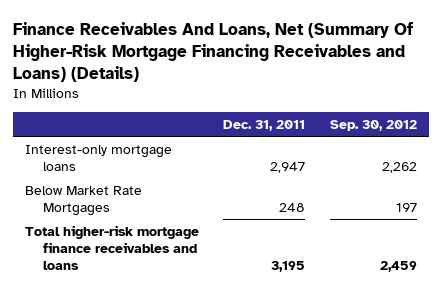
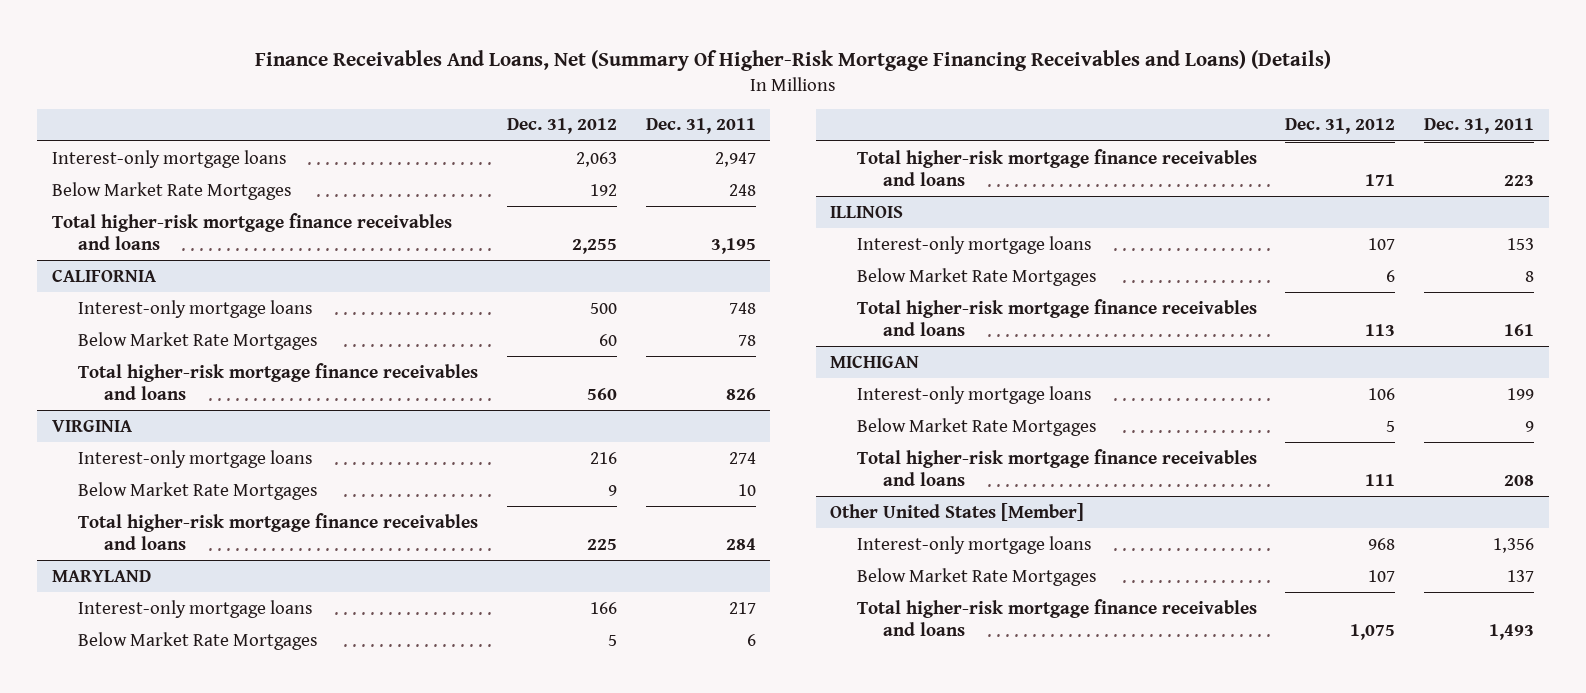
- | Dec. 31, 2011 | Sep. 30, 2012
+ | Dec. 31, 2012 | Dec. 31, 2011
+ CALIFORNIA
+ Interest-only mortgage loans | 500 | 748
+ Below Market Rate Mortgages | 60 | 78
+ Total higher-risk mortgage finance receivables and loans | 560 | 826
+ VIRGINIA
+ Interest-only mortgage loans | 216 | 274
+ Below Market Rate Mortgages | 9 | 10
+ Total higher-risk mortgage finance receivables and loans | 225 | 284
+ MARYLAND
+ Interest-only mortgage loans | 166 | 217
+ Below Market Rate Mortgages | 5 | 6
+ Total higher-risk mortgage finance receivables and loans | 171 | 223
+ ILLINOIS
+ Interest-only mortgage loans | 107 | 153
+ Below Market Rate Mortgages | 6 | 8
+ Total higher-risk mortgage finance receivables and loans | 113 | 161
+ MICHIGAN
+ Interest-only mortgage loans | 106 | 199
+ Below Market Rate Mortgages | 5 | 9
+ Total higher-risk mortgage finance receivables and loans | 111 | 208
+ Other United States [Member]
+ Interest-only mortgage loans | 968 | 1,356
+ Below Market Rate Mortgages | 107 | 137
+ Total higher-risk mortgage finance receivables and loans | 1,075 | 1,493

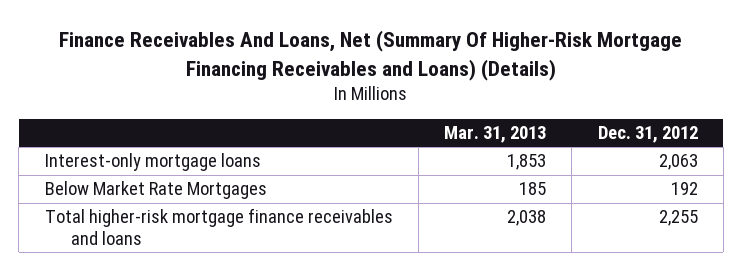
- | Dec. 31, 2012 | Dec. 31, 2011
+ | Mar. 31, 2013 | Dec. 31, 2012
- CALIFORNIA
- Interest-only mortgage loans | 500 | 748
- Below Market Rate Mortgages | 60 | 78
- Total higher-risk mortgage finance receivables and loans | 560 | 826
- VIRGINIA
- Interest-only mortgage loans | 216 | 274
- Below Market Rate Mortgages | 9 | 10
- Total higher-risk mortgage finance receivables and loans | 225 | 284
- MARYLAND
- Interest-only mortgage loans | 166 | 217
- Below Market Rate Mortgages | 5 | 6
- Total higher-risk mortgage finance receivables and loans | 171 | 223
- ILLINOIS
- Interest-only mortgage loans | 107 | 153
- Below Market Rate Mortgages | 6 | 8
- Total higher-risk mortgage finance receivables and loans | 113 | 161
- MICHIGAN
- Interest-only mortgage loans | 106 | 199
- Below Market Rate Mortgages | 5 | 9
- Total higher-risk mortgage finance receivables and loans | 111 | 208
- Other United States [Member]
- Interest-only mortgage loans | 968 | 1,356
- Below Market Rate Mortgages | 107 | 137
- Total higher-risk mortgage finance receivables and loans | 1,075 | 1,493

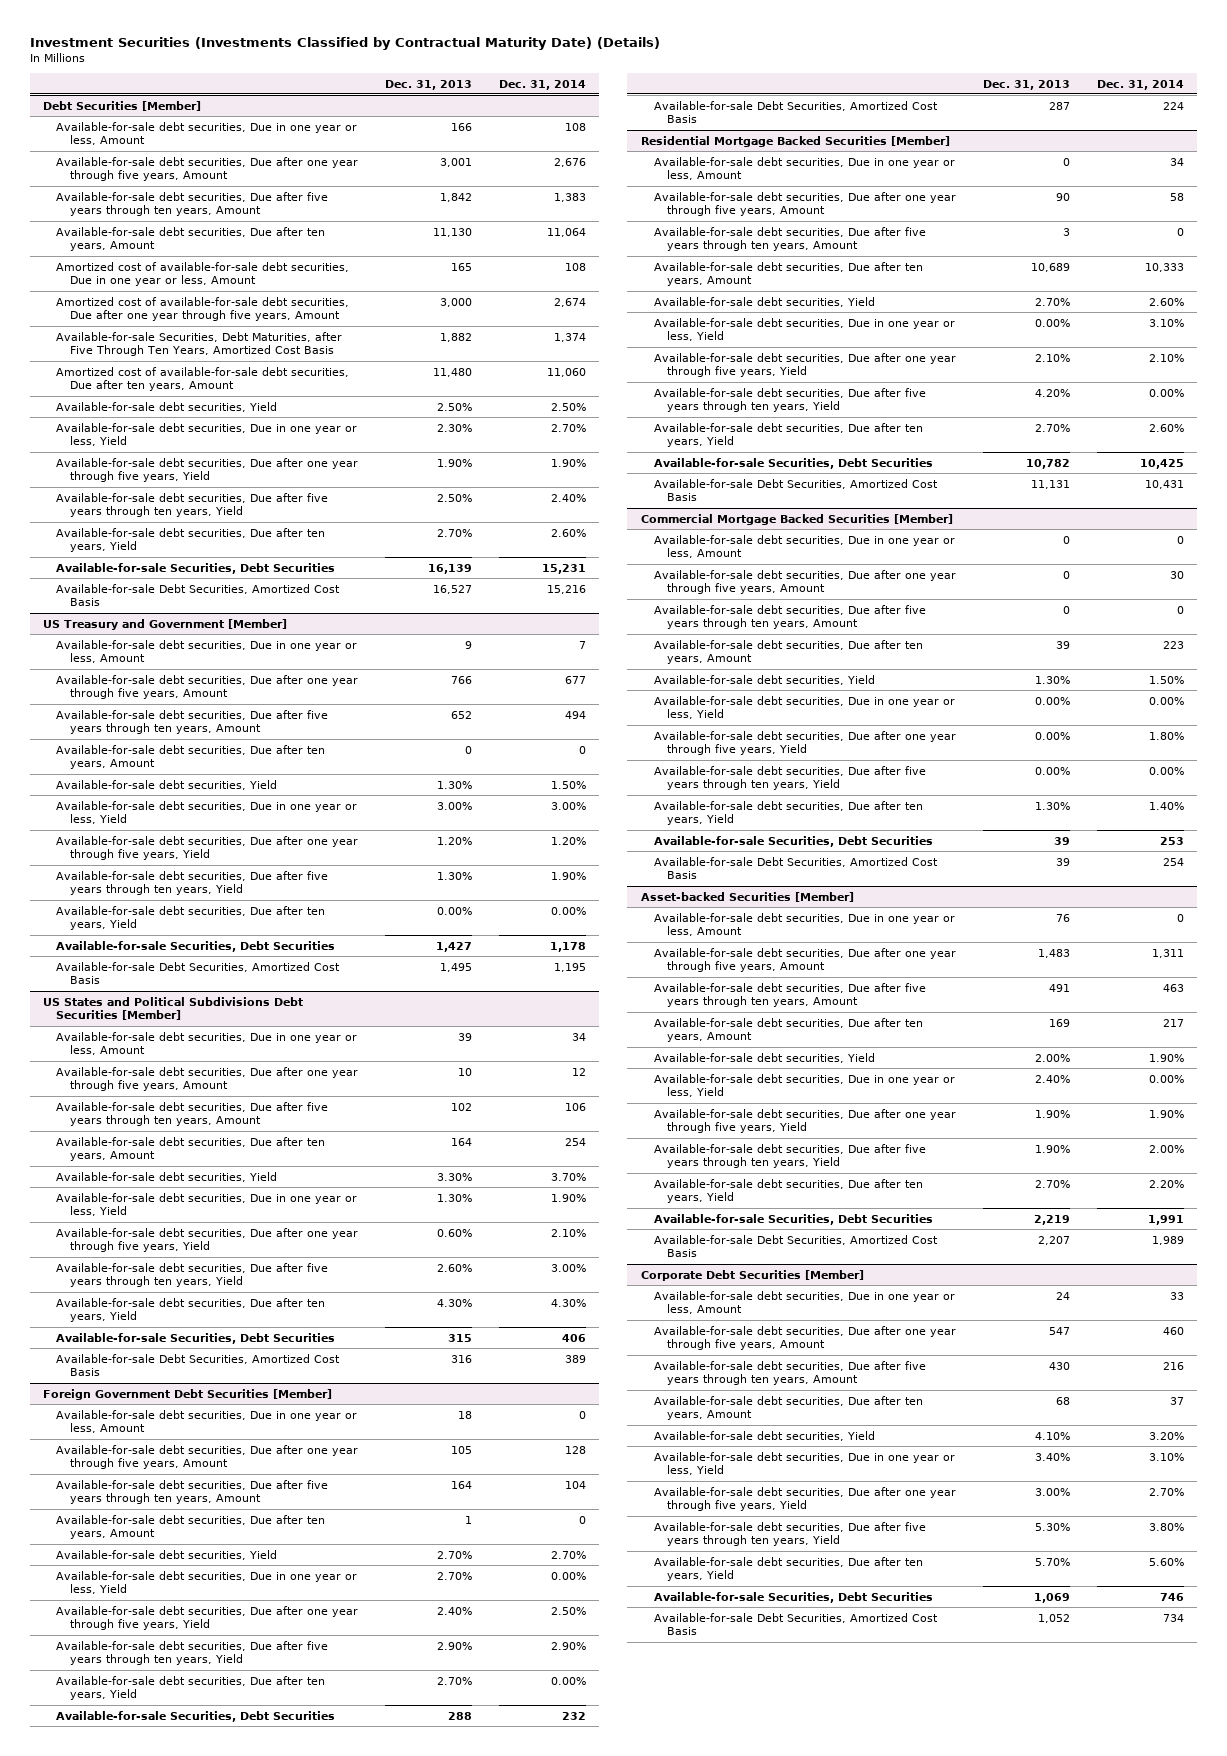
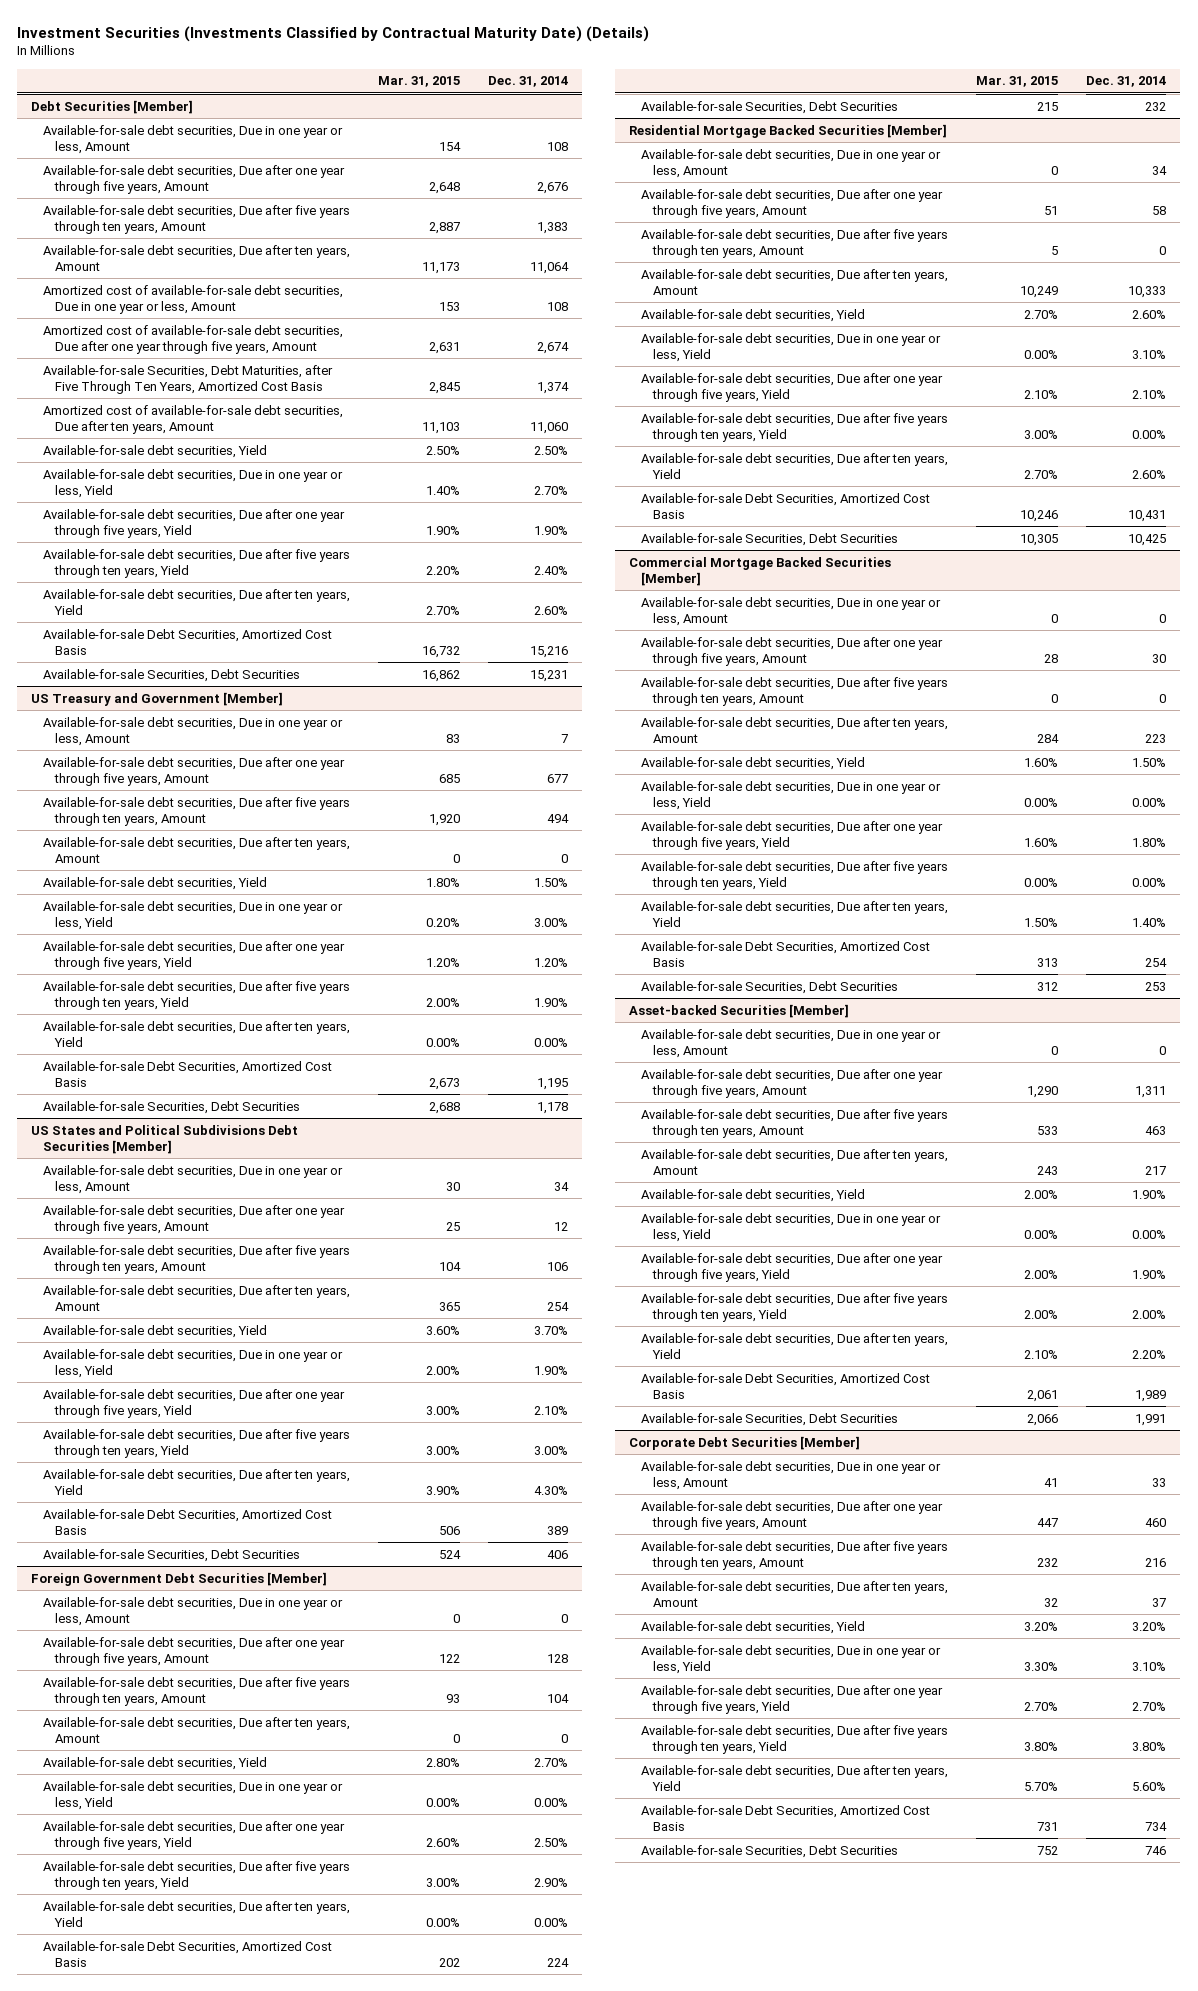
- | Dec. 31, 2013 | Dec. 31, 2014
+ | Mar. 31, 2015 | Dec. 31, 2014
@ Debt Securities [Member]
moved down: Available-for-sale Securities, Debt Securities | 16,862 | 15,231
@ US Treasury and Government [Member]
moved down: Available-for-sale Securities, Debt Securities | 2,688 | 1,178
@ US States and Political Subdivisions Debt Securities [Member]
moved down: Available-for-sale Securities, Debt Securities | 524 | 406
@ Foreign Government Debt Securities [Member]
moved down: Available-for-sale Securities, Debt Securities | 215 | 232
@ Residential Mortgage Backed Securities [Member]
moved down: Available-for-sale Securities, Debt Securities | 10,305 | 10,425
@ Commercial Mortgage Backed Securities [Member]
moved down: Available-for-sale Securities, Debt Securities | 312 | 253
@ Asset-backed Securities [Member]
moved down: Available-for-sale Securities, Debt Securities | 2,066 | 1,991
@ Corporate Debt Securities [Member]
moved down: Available-for-sale Securities, Debt Securities | 752 | 746

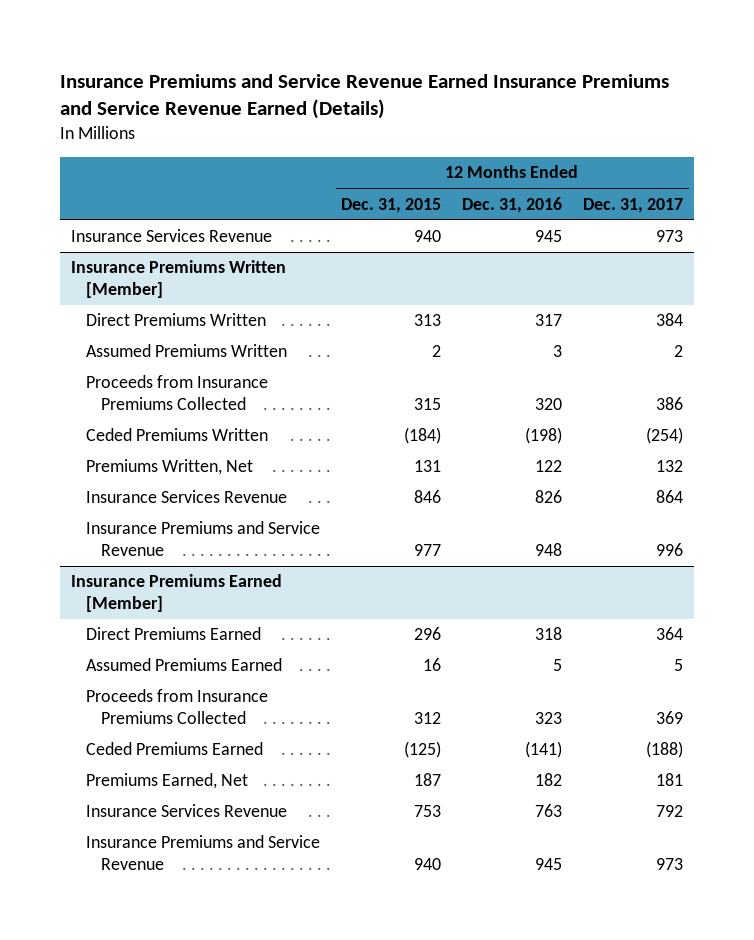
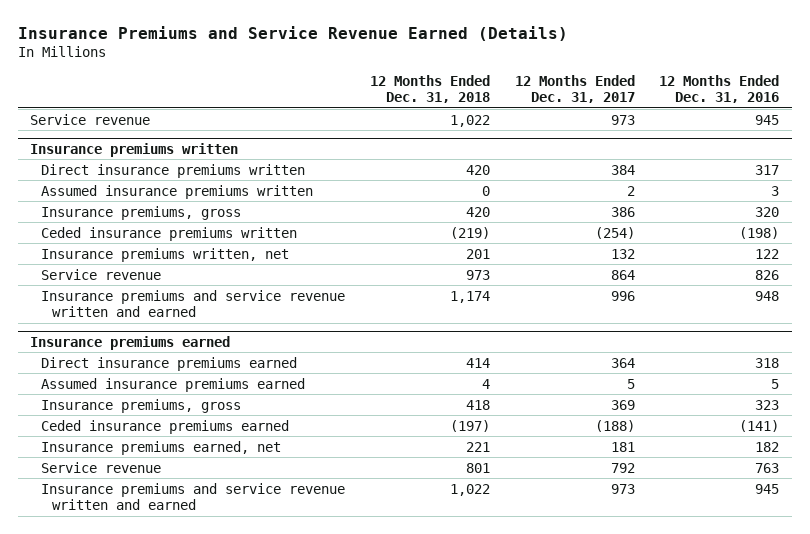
- Insurance Premiums and Service Revenue Earned Insurance Premiums and Service Revenue Earned (Details)
+ Insurance Premiums and Service Revenue Earned (Details)
- | 12 Months Ended Dec. 31, 2015 | 12 Months Ended Dec. 31, 2016 | 12 Months Ended Dec. 31, 2017
+ | 12 Months Ended Dec. 31, 2018 | 12 Months Ended Dec. 31, 2017 | 12 Months Ended Dec. 31, 2016
- Insurance Services Revenue | 940 | 945 | 973
- Insurance Premiums Written [Member]
- Direct Premiums Written | 313 | 317 | 384
- Assumed Premiums Written | 2 | 3 | 2
- Proceeds from Insurance Premiums Collected | 315 | 320 | 386
- Ceded Premiums Written | (184) | (198) | (254)
- Premiums Written, Net | 131 | 122 | 132
- Insurance Services Revenue | 846 | 826 | 864
- Insurance Premiums and Service Revenue | 977 | 948 | 996
- Insurance Premiums Earned [Member]
- Direct Premiums Earned | 296 | 318 | 364
- Assumed Premiums Earned | 16 | 5 | 5
- Proceeds from Insurance Premiums Collected | 312 | 323 | 369
- Ceded Premiums Earned | (125) | (141) | (188)
- Premiums Earned, Net | 187 | 182 | 181
- Insurance Services Revenue | 753 | 763 | 792
- Insurance Premiums and Service Revenue | 940 | 945 | 973
+ Service revenue | 1,022 | 973 | 945
+ Insurance premiums written
+ Direct insurance premiums written | 420 | 384 | 317
+ Assumed insurance premiums written | 0 | 2 | 3
+ Insurance premiums, gross | 420 | 386 | 320
+ Ceded insurance premiums written | (219) | (254) | (198)
+ Insurance premiums written, net | 201 | 132 | 122
+ Service revenue | 973 | 864 | 826
+ Insurance premiums and service revenue written and earned | 1,174 | 996 | 948
+ Insurance premiums earned
+ Direct insurance premiums earned | 414 | 364 | 318
+ Assumed insurance premiums earned | 4 | 5 | 5
+ Insurance premiums, gross | 418 | 369 | 323
+ Ceded insurance premiums earned | (197) | (188) | (141)
+ Insurance premiums earned, net | 221 | 181 | 182
+ Service revenue | 801 | 792 | 763
+ Insurance premiums and service revenue written and earned | 1,022 | 973 | 945

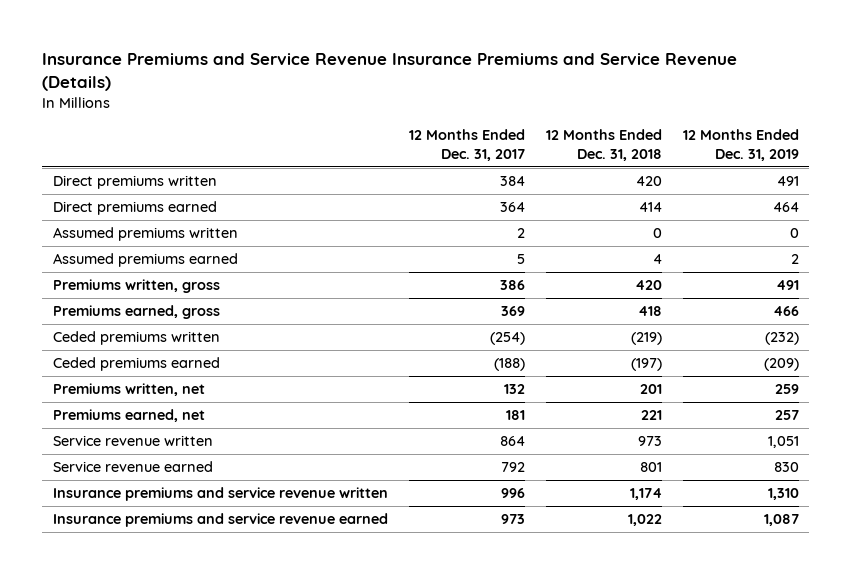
- Insurance Premiums and Service Revenue Earned (Details)
+ Insurance Premiums and Service Revenue Insurance Premiums and Service Revenue (Details)
- | 12 Months Ended Dec. 31, 2018 | 12 Months Ended Dec. 31, 2017 | 12 Months Ended Dec. 31, 2016
+ | 12 Months Ended Dec. 31, 2017 | 12 Months Ended Dec. 31, 2018 | 12 Months Ended Dec. 31, 2019
- Service revenue | 1,022 | 973 | 945
- Insurance premiums written
- Direct insurance premiums written | 420 | 384 | 317
- Assumed insurance premiums written | 0 | 2 | 3
- Insurance premiums, gross | 420 | 386 | 320
- Ceded insurance premiums written | (219) | (254) | (198)
- Insurance premiums written, net | 201 | 132 | 122
- Service revenue | 973 | 864 | 826
- Insurance premiums and service revenue written and earned | 1,174 | 996 | 948
- Insurance premiums earned
- Direct insurance premiums earned | 414 | 364 | 318
- Assumed insurance premiums earned | 4 | 5 | 5
- Insurance premiums, gross | 418 | 369 | 323
- Ceded insurance premiums earned | (197) | (188) | (141)
- Insurance premiums earned, net | 221 | 181 | 182
- Service revenue | 801 | 792 | 763
- Insurance premiums and service revenue written and earned | 1,022 | 973 | 945
+ Direct premiums written | 384 | 420 | 491
+ Direct premiums earned | 364 | 414 | 464
+ Assumed premiums written | 2 | 0 | 0
+ Assumed premiums earned | 5 | 4 | 2
+ Premiums written, gross | 386 | 420 | 491
+ Premiums earned, gross | 369 | 418 | 466
+ Ceded premiums written | (254) | (219) | (232)
+ Ceded premiums earned | (188) | (197) | (209)
+ Premiums written, net | 132 | 201 | 259
+ Premiums earned, net | 181 | 221 | 257
+ Service revenue written | 864 | 973 | 1,051
+ Service revenue earned | 792 | 801 | 830
+ Insurance premiums and service revenue written | 996 | 1,174 | 1,310
+ Insurance premiums and service revenue earned | 973 | 1,022 | 1,087

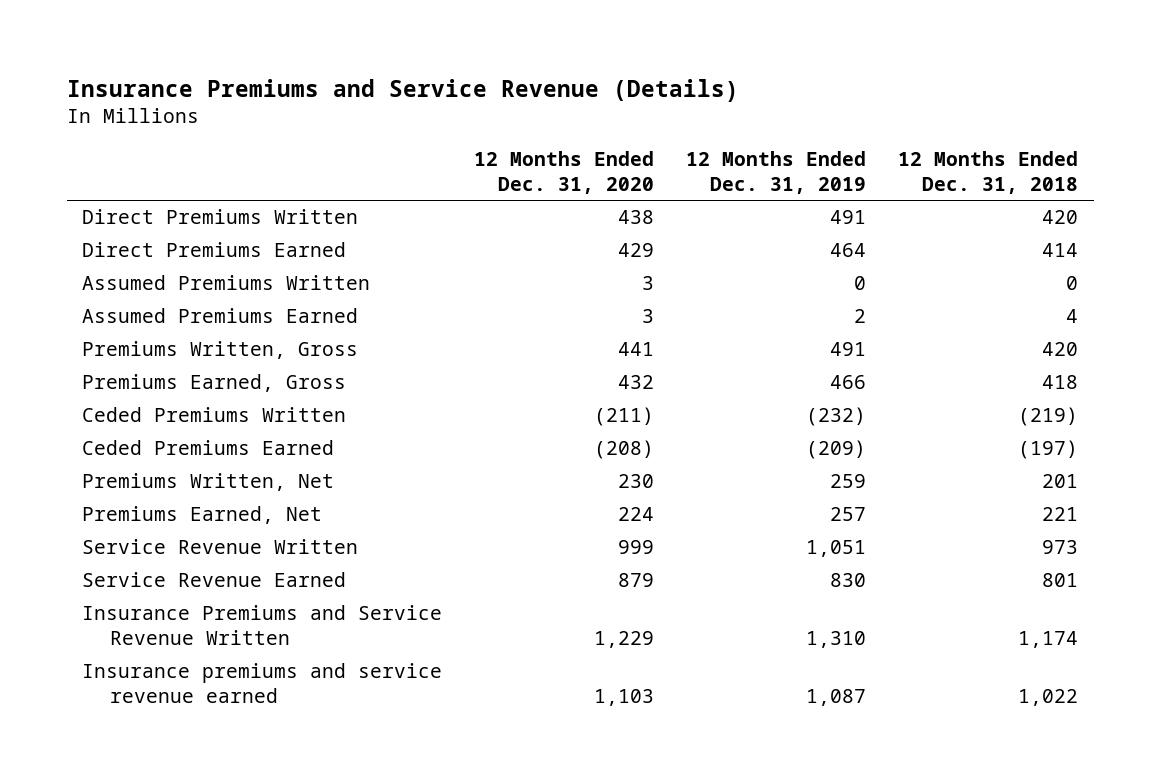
- Insurance Premiums and Service Revenue Insurance Premiums and Service Revenue (Details)
+ Insurance Premiums and Service Revenue (Details)
- | 12 Months Ended Dec. 31, 2017 | 12 Months Ended Dec. 31, 2018 | 12 Months Ended Dec. 31, 2019
+ | 12 Months Ended Dec. 31, 2020 | 12 Months Ended Dec. 31, 2019 | 12 Months Ended Dec. 31, 2018
- Direct premiums written | 384 | 420 | 491
- Direct premiums earned | 364 | 414 | 464
- Assumed premiums written | 2 | 0 | 0
- Assumed premiums earned | 5 | 4 | 2
- Premiums written, gross | 386 | 420 | 491
- Premiums earned, gross | 369 | 418 | 466
- Ceded premiums written | (254) | (219) | (232)
- Ceded premiums earned | (188) | (197) | (209)
- Premiums written, net | 132 | 201 | 259
- Premiums earned, net | 181 | 221 | 257
- Service revenue written | 864 | 973 | 1,051
- Service revenue earned | 792 | 801 | 830
- Insurance premiums and service revenue written | 996 | 1,174 | 1,310
+ Direct Premiums Written | 438 | 491 | 420
+ Direct Premiums Earned | 429 | 464 | 414
+ Assumed Premiums Written | 3 | 0 | 0
+ Assumed Premiums Earned | 3 | 2 | 4
+ Premiums Written, Gross | 441 | 491 | 420
+ Premiums Earned, Gross | 432 | 466 | 418
+ Ceded Premiums Written | (211) | (232) | (219)
+ Ceded Premiums Earned | (208) | (209) | (197)
+ Premiums Written, Net | 230 | 259 | 201
+ Premiums Earned, Net | 224 | 257 | 221
+ Service Revenue Written | 999 | 1,051 | 973
+ Service Revenue Earned | 879 | 830 | 801
+ Insurance Premiums and Service Revenue Written | 1,229 | 1,310 | 1,174

